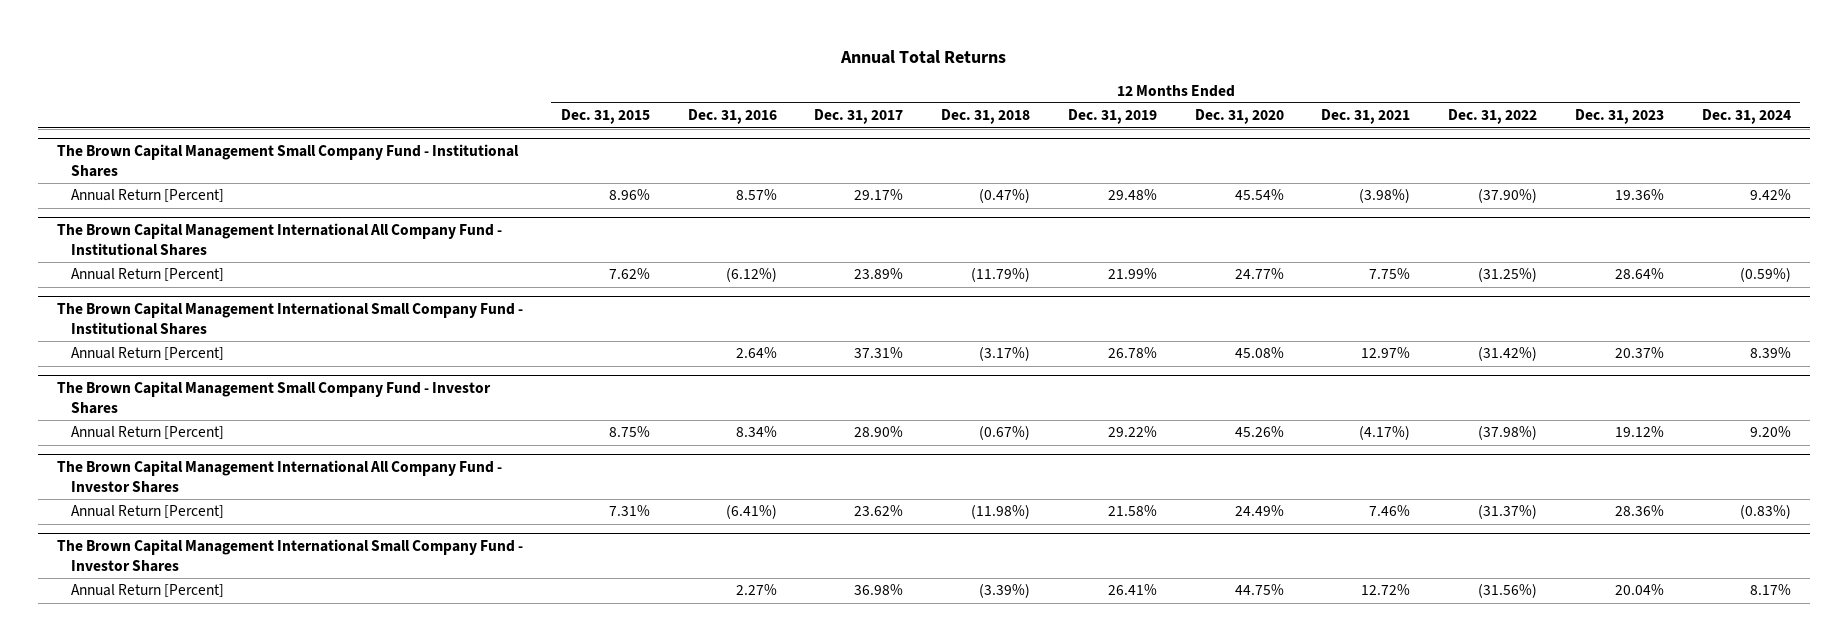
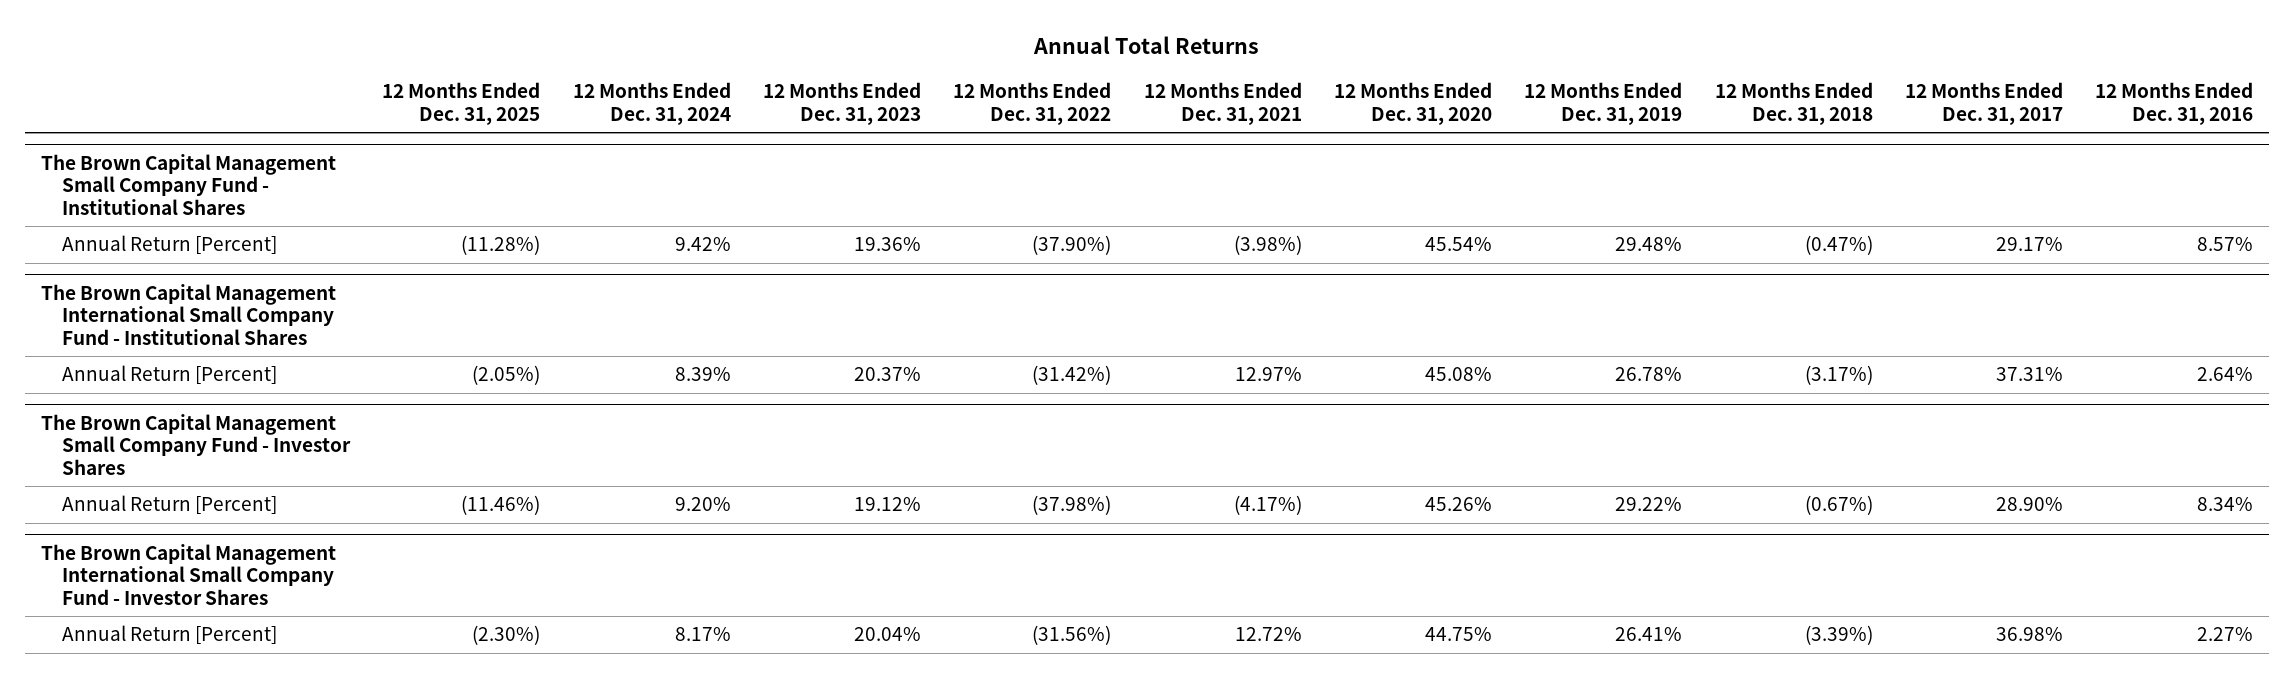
- | 12 Months Ended Dec. 31, 2015 | 12 Months Ended Dec. 31, 2016 | 12 Months Ended Dec. 31, 2017 | 12 Months Ended Dec. 31, 2018 | 12 Months Ended Dec. 31, 2019 | 12 Months Ended Dec. 31, 2020 | 12 Months Ended Dec. 31, 2021 | 12 Months Ended Dec. 31, 2022 | 12 Months Ended Dec. 31, 2023 | 12 Months Ended Dec. 31, 2024
+ | 12 Months Ended Dec. 31, 2025 | 12 Months Ended Dec. 31, 2024 | 12 Months Ended Dec. 31, 2023 | 12 Months Ended Dec. 31, 2022 | 12 Months Ended Dec. 31, 2021 | 12 Months Ended Dec. 31, 2020 | 12 Months Ended Dec. 31, 2019 | 12 Months Ended Dec. 31, 2018 | 12 Months Ended Dec. 31, 2017 | 12 Months Ended Dec. 31, 2016
- The Brown Capital Management International All Company Fund - Institutional Shares
- Annual Return [Percent] | 7.62% | (6.12%) | 23.89% | (11.79%) | 21.99% | 24.77% | 7.75% | (31.25%) | 28.64% | (0.59%)
- The Brown Capital Management International All Company Fund - Investor Shares
- Annual Return [Percent] | 7.31% | (6.41%) | 23.62% | (11.98%) | 21.58% | 24.49% | 7.46% | (31.37%) | 28.36% | (0.83%)

